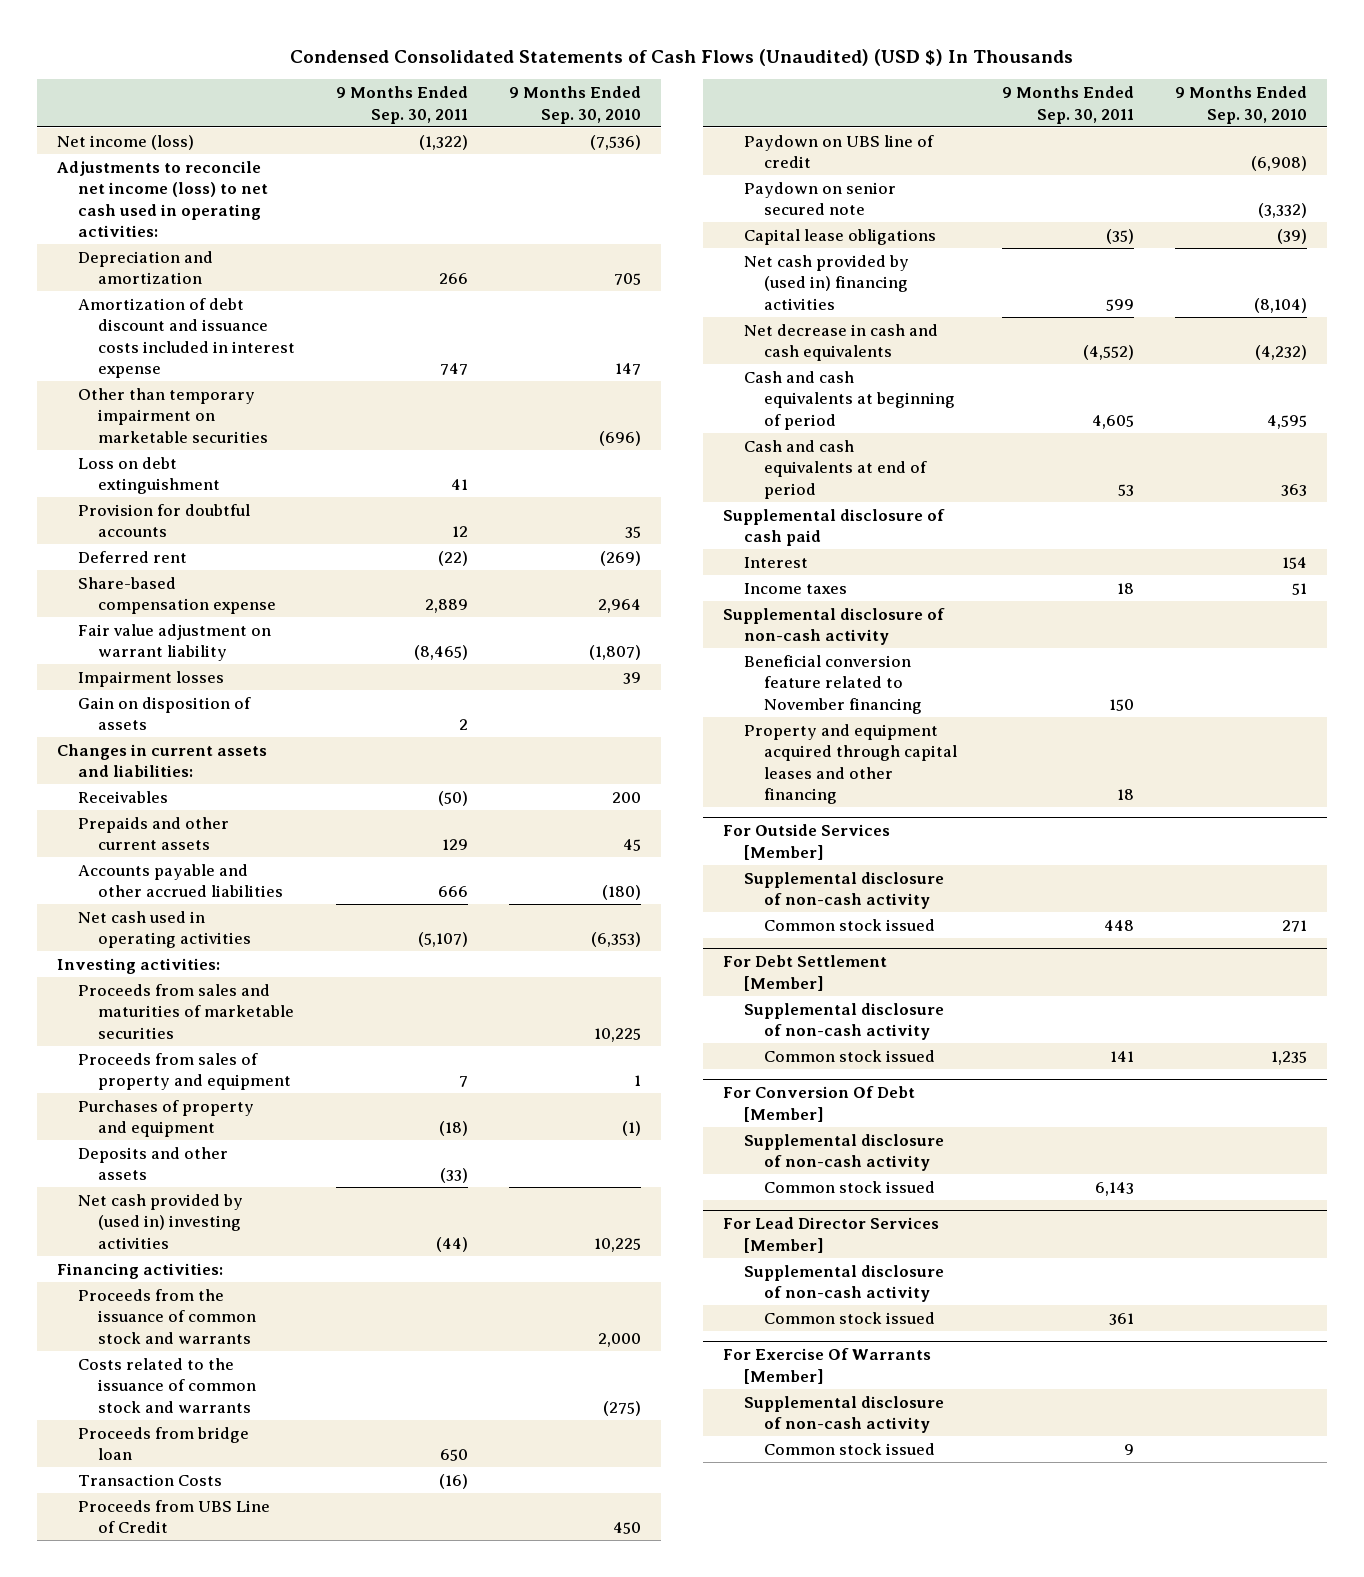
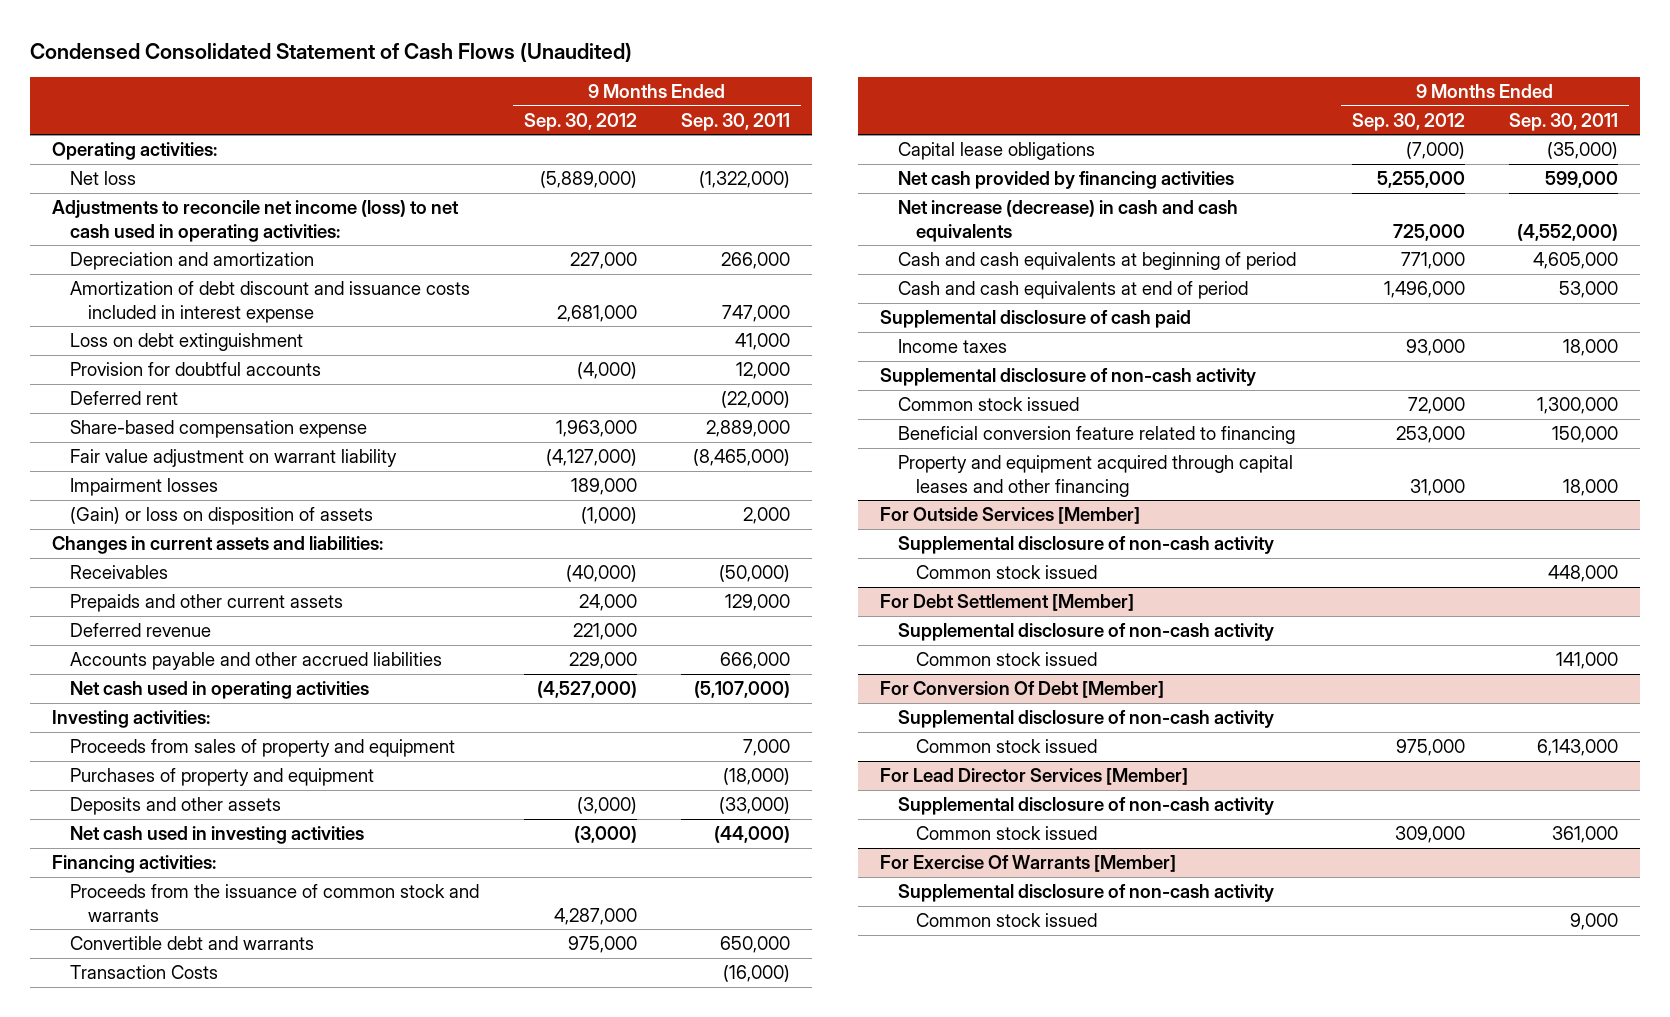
- Condensed Consolidated Statements of Cash Flows (Unaudited) (USD $) In Thousands
+ Condensed Consolidated Statement of Cash Flows (Unaudited)
- | 9 Months Ended Sep. 30, 2011 | 9 Months Ended Sep. 30, 2010
+ | 9 Months Ended Sep. 30, 2012 | 9 Months Ended Sep. 30, 2011
- Net income (loss) | (1,322) | (7,536)
+ Operating activities:
+ Net loss | (5,889,000) | (1,322,000)
- Depreciation and amortization | 266 | 705
- Amortization of debt discount and issuance costs included in interest expense | 747 | 147
- Other than temporary impairment on marketable securities | | (696)
- Loss on debt extinguishment | 41 |
- Provision for doubtful accounts | 12 | 35
- Deferred rent | (22) | (269)
- Share-based compensation expense | 2,889 | 2,964
- Fair value adjustment on warrant liability | (8,465) | (1,807)
+ Depreciation and amortization | 227,000 | 266,000
+ Amortization of debt discount and issuance costs included in interest expense | 2,681,000 | 747,000
+ Loss on debt extinguishment | | 41,000
+ Provision for doubtful accounts | (4,000) | 12,000
+ Deferred rent | | (22,000)
+ Share-based compensation expense | 1,963,000 | 2,889,000
+ Fair value adjustment on warrant liability | (4,127,000) | (8,465,000)
- Gain on disposition of assets | 2 |
+ (Gain) or loss on disposition of assets | (1,000) | 2,000
- Receivables | (50) | 200
- Prepaids and other current assets | 129 | 45
- Accounts payable and other accrued liabilities | 666 | (180)
- Net cash used in operating activities | (5,107) | (6,353)
+ Receivables | (40,000) | (50,000)
+ Prepaids and other current assets | 24,000 | 129,000
+ Deferred revenue | 221,000 |
+ Accounts payable and other accrued liabilities | 229,000 | 666,000
+ Net cash used in operating activities | (4,527,000) | (5,107,000)
- Proceeds from sales and maturities of marketable securities | | 10,225
- Proceeds from sales of property and equipment | 7 | 1
- Purchases of property and equipment | (18) | (1)
- Deposits and other assets | (33) |
- Net cash provided by (used in) investing activities | (44) | 10,225
+ Proceeds from sales of property and equipment | | 7,000
+ Purchases of property and equipment | | (18,000)
+ Deposits and other assets | (3,000) | (33,000)
+ Net cash used in investing activities | (3,000) | (44,000)
- Costs related to the issuance of common stock and warrants | | (275)
- Proceeds from bridge loan | 650 |
- Transaction Costs | (16) |
- Proceeds from UBS Line of Credit | | 450
- Paydown on UBS line of credit | | (6,908)
- Paydown on senior secured note | | (3,332)
- Capital lease obligations | (35) | (39)
- Net cash provided by (used in) financing activities | 599 | (8,104)
- Net decrease in cash and cash equivalents | (4,552) | (4,232)
- Cash and cash equivalents at beginning of period | 4,605 | 4,595
- Cash and cash equivalents at end of period | 53 | 363
+ Convertible debt and warrants | 975,000 | 650,000
+ Transaction Costs | | (16,000)
+ Capital lease obligations | (7,000) | (35,000)
+ Net cash provided by financing activities | 5,255,000 | 599,000
+ Net increase (decrease) in cash and cash equivalents | 725,000 | (4,552,000)
+ Cash and cash equivalents at beginning of period | 771,000 | 4,605,000
+ Cash and cash equivalents at end of period | 1,496,000 | 53,000
- Interest | | 154
- Income taxes | 18 | 51
+ Income taxes | 93,000 | 18,000
- Beneficial conversion feature related to November financing | 150 |
- Property and equipment acquired through capital leases and other financing | 18 |
+ Common stock issued | 72,000 | 1,300,000
+ Beneficial conversion feature related to financing | 253,000 | 150,000
+ Property and equipment acquired through capital leases and other financing | 31,000 | 18,000
@ For Outside Services [Member]
- Common stock issued | 448 | 271
+ Common stock issued | | 448,000
@ For Debt Settlement [Member]
- Common stock issued | 141 | 1,235
+ Common stock issued | | 141,000
@ For Conversion Of Debt [Member]
- Common stock issued | 6,143 |
+ Common stock issued | 975,000 | 6,143,000
@ For Lead Director Services [Member]
- Common stock issued | 361 |
+ Common stock issued | 309,000 | 361,000
@ For Exercise Of Warrants [Member]
- Common stock issued | 9 |
+ Common stock issued | | 9,000

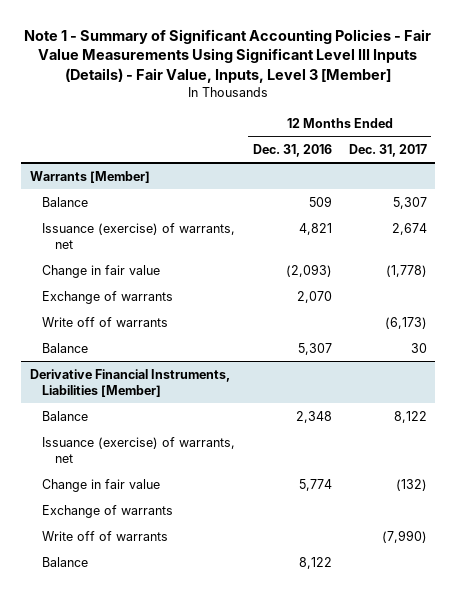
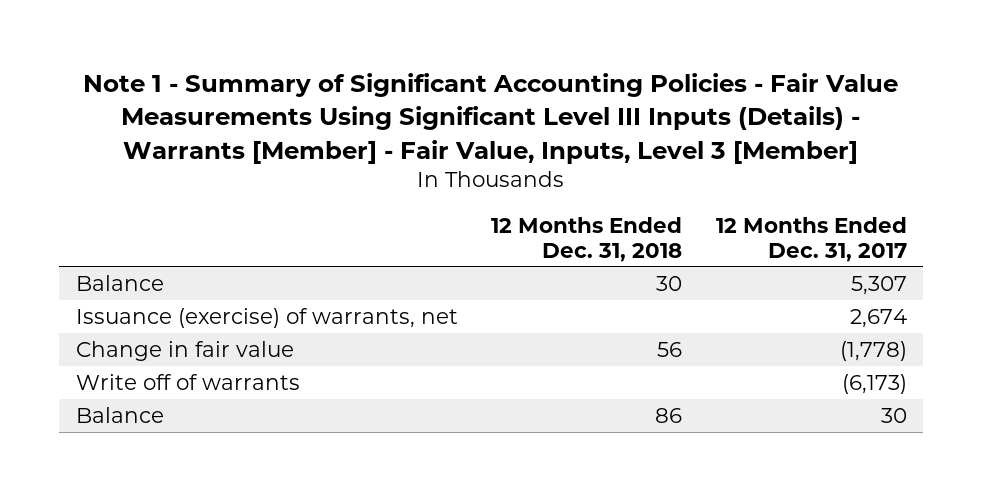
- Note 1 - Summary of Significant Accounting Policies - Fair Value Measurements Using Significant Level III Inputs (Details) - Fair Value, Inputs, Level 3 [Member]
+ Note 1 - Summary of Significant Accounting Policies - Fair Value Measurements Using Significant Level III Inputs (Details) - Warrants [Member] - Fair Value, Inputs, Level 3 [Member]
- | 12 Months Ended Dec. 31, 2016 | 12 Months Ended Dec. 31, 2017
+ | 12 Months Ended Dec. 31, 2018 | 12 Months Ended Dec. 31, 2017
- Warrants [Member]
- Exchange of warrants | 2,070 |
- Derivative Financial Instruments, Liabilities [Member]
- Balance | 2,348 | 8,122
- Issuance (exercise) of warrants, net
- Change in fair value | 5,774 | (132)
- Exchange of warrants
- Write off of warrants | | (7,990)
- Balance | 8,122 |

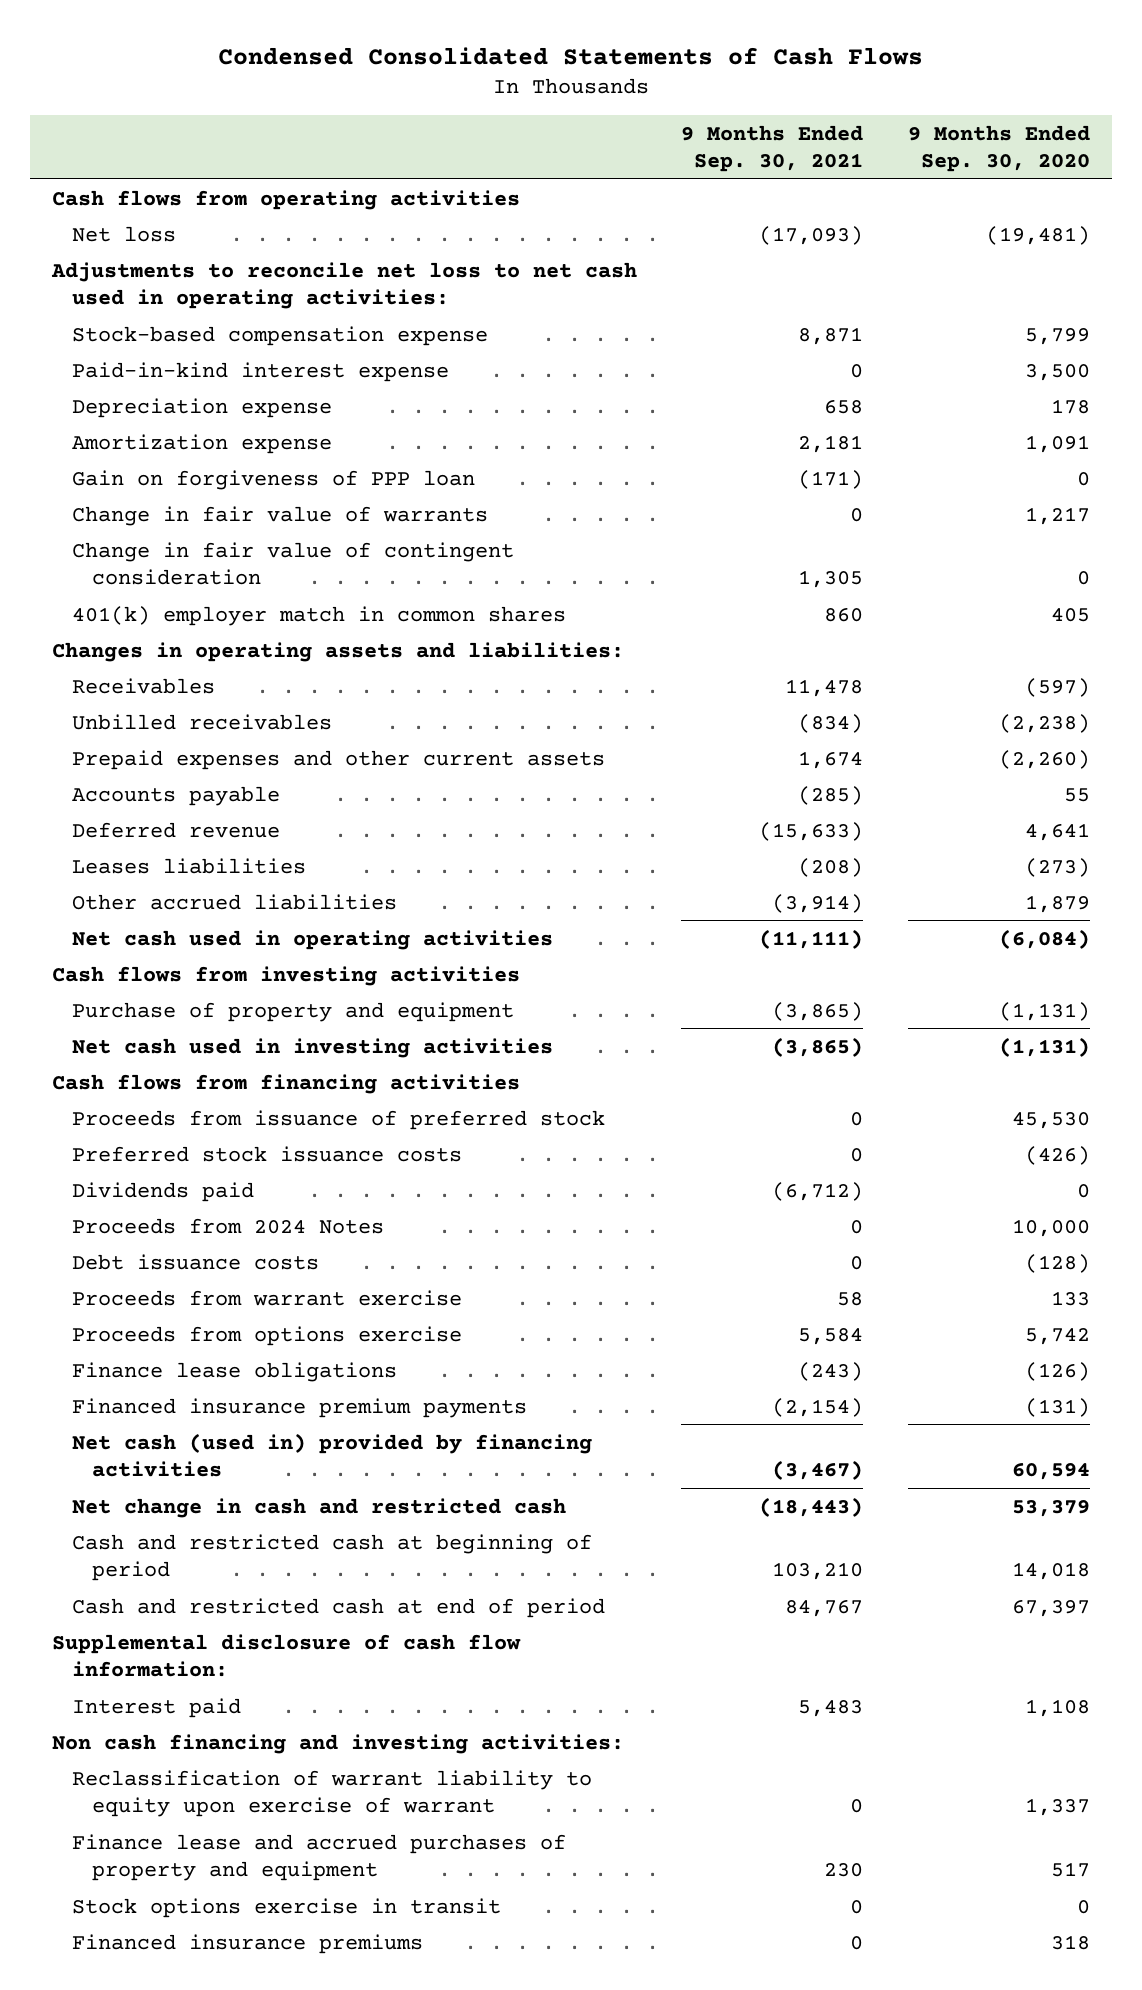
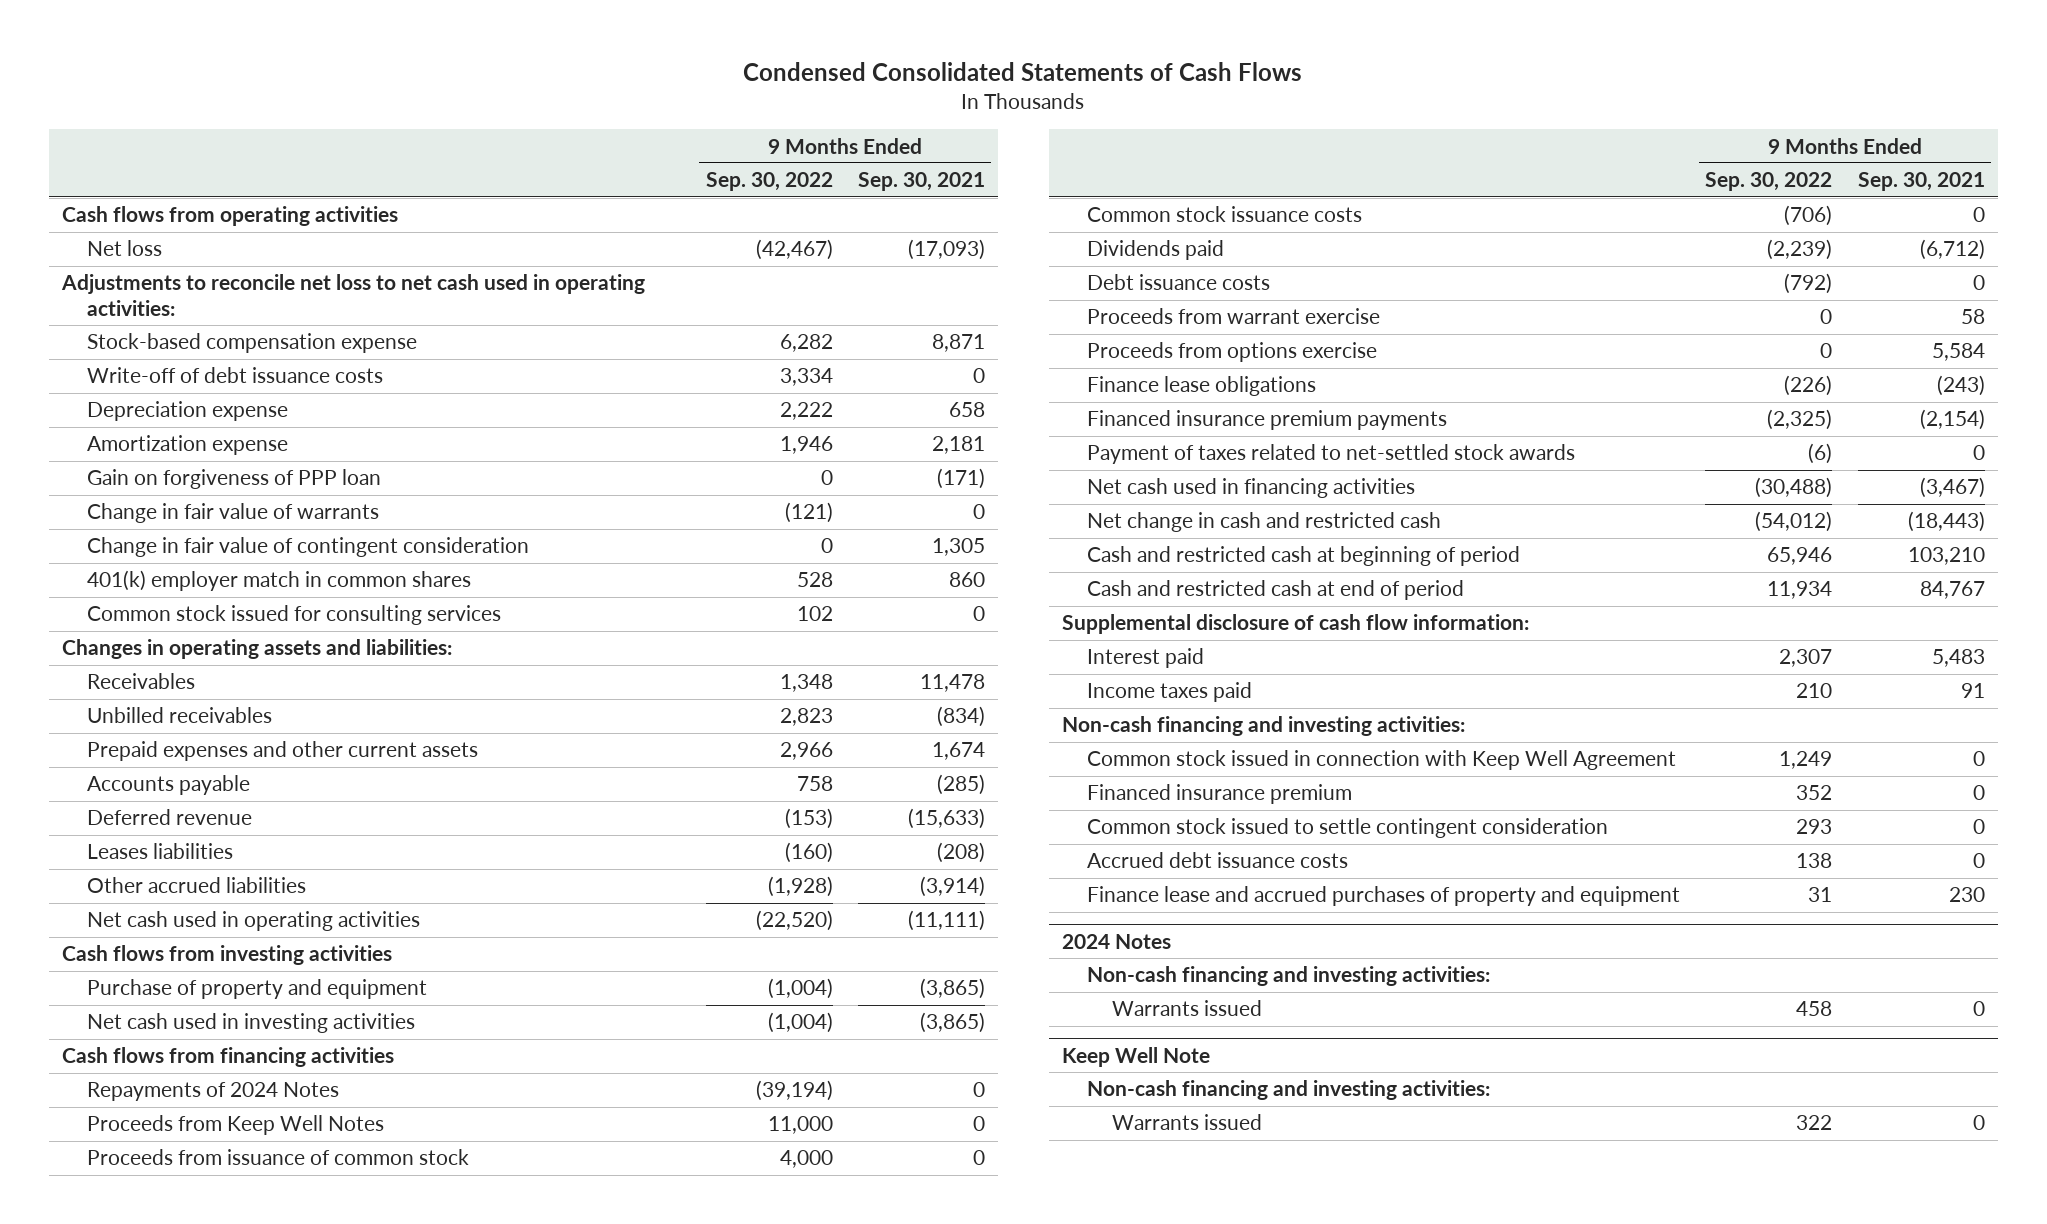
- | 9 Months Ended Sep. 30, 2021 | 9 Months Ended Sep. 30, 2020
+ | 9 Months Ended Sep. 30, 2022 | 9 Months Ended Sep. 30, 2021
- Paid-in-kind interest expense | 0 | 3,500
+ Write-off of debt issuance costs | 3,334 | 0
+ Common stock issued for consulting services | 102 | 0
- Proceeds from issuance of preferred stock | 0 | 45,530
- Preferred stock issuance costs | 0 | (426)
+ Repayments of 2024 Notes | (39,194) | 0
+ Proceeds from Keep Well Notes | 11,000 | 0
+ Proceeds from issuance of common stock | 4,000 | 0
+ Common stock issuance costs | (706) | 0
- Proceeds from 2024 Notes | 0 | 10,000
- Net cash (used in) provided by financing activities | (3,467) | 60,594
+ Payment of taxes related to net-settled stock awards | (6) | 0
+ Net cash used in financing activities | (30,488) | (3,467)
- Non cash financing and investing activities:
- Reclassification of warrant liability to equity upon exercise of warrant | 0 | 1,337
+ Income taxes paid | 210 | 91
+ Non-cash financing and investing activities:
+ Common stock issued in connection with Keep Well Agreement | 1,249 | 0
+ Financed insurance premium | 352 | 0
+ Common stock issued to settle contingent consideration | 293 | 0
+ Accrued debt issuance costs | 138 | 0
- Stock options exercise in transit | 0 | 0
- Financed insurance premiums | 0 | 318
+ 2024 Notes
+ Non-cash financing and investing activities:
+ Warrants issued | 458 | 0
+ Keep Well Note
+ Non-cash financing and investing activities:
+ Warrants issued | 322 | 0

